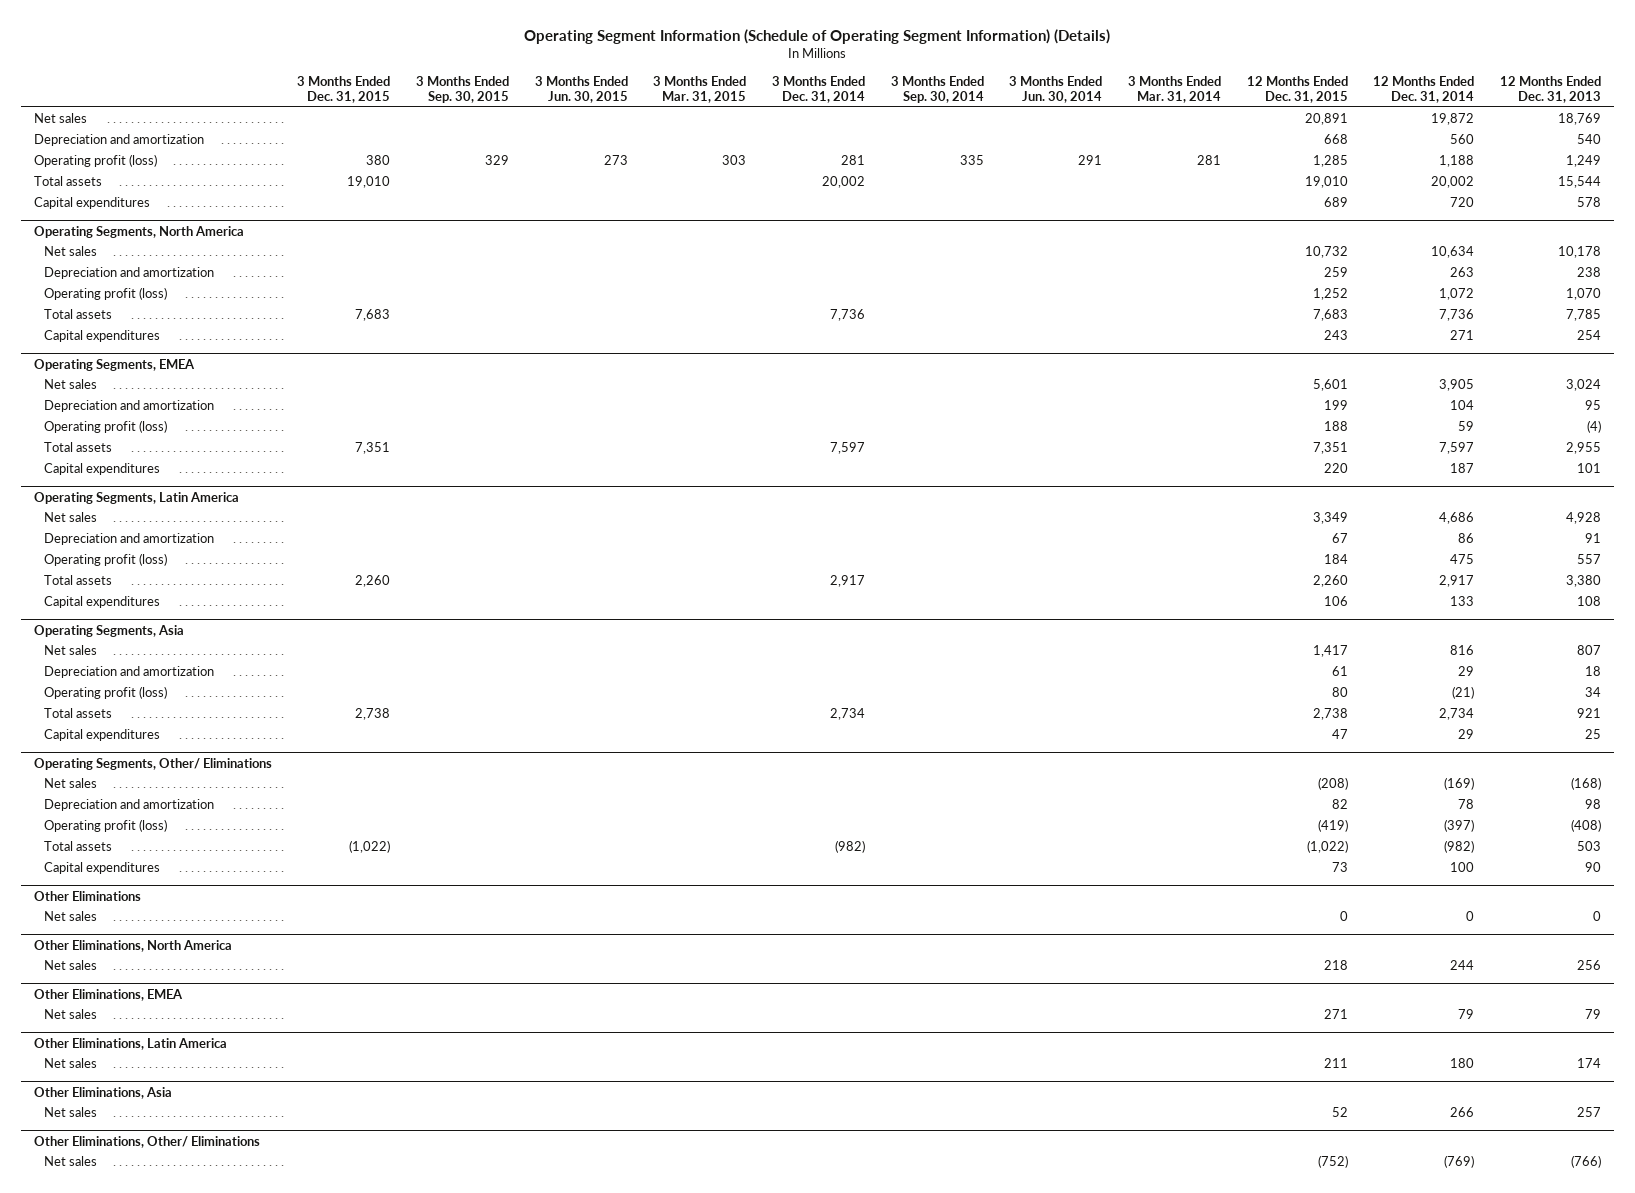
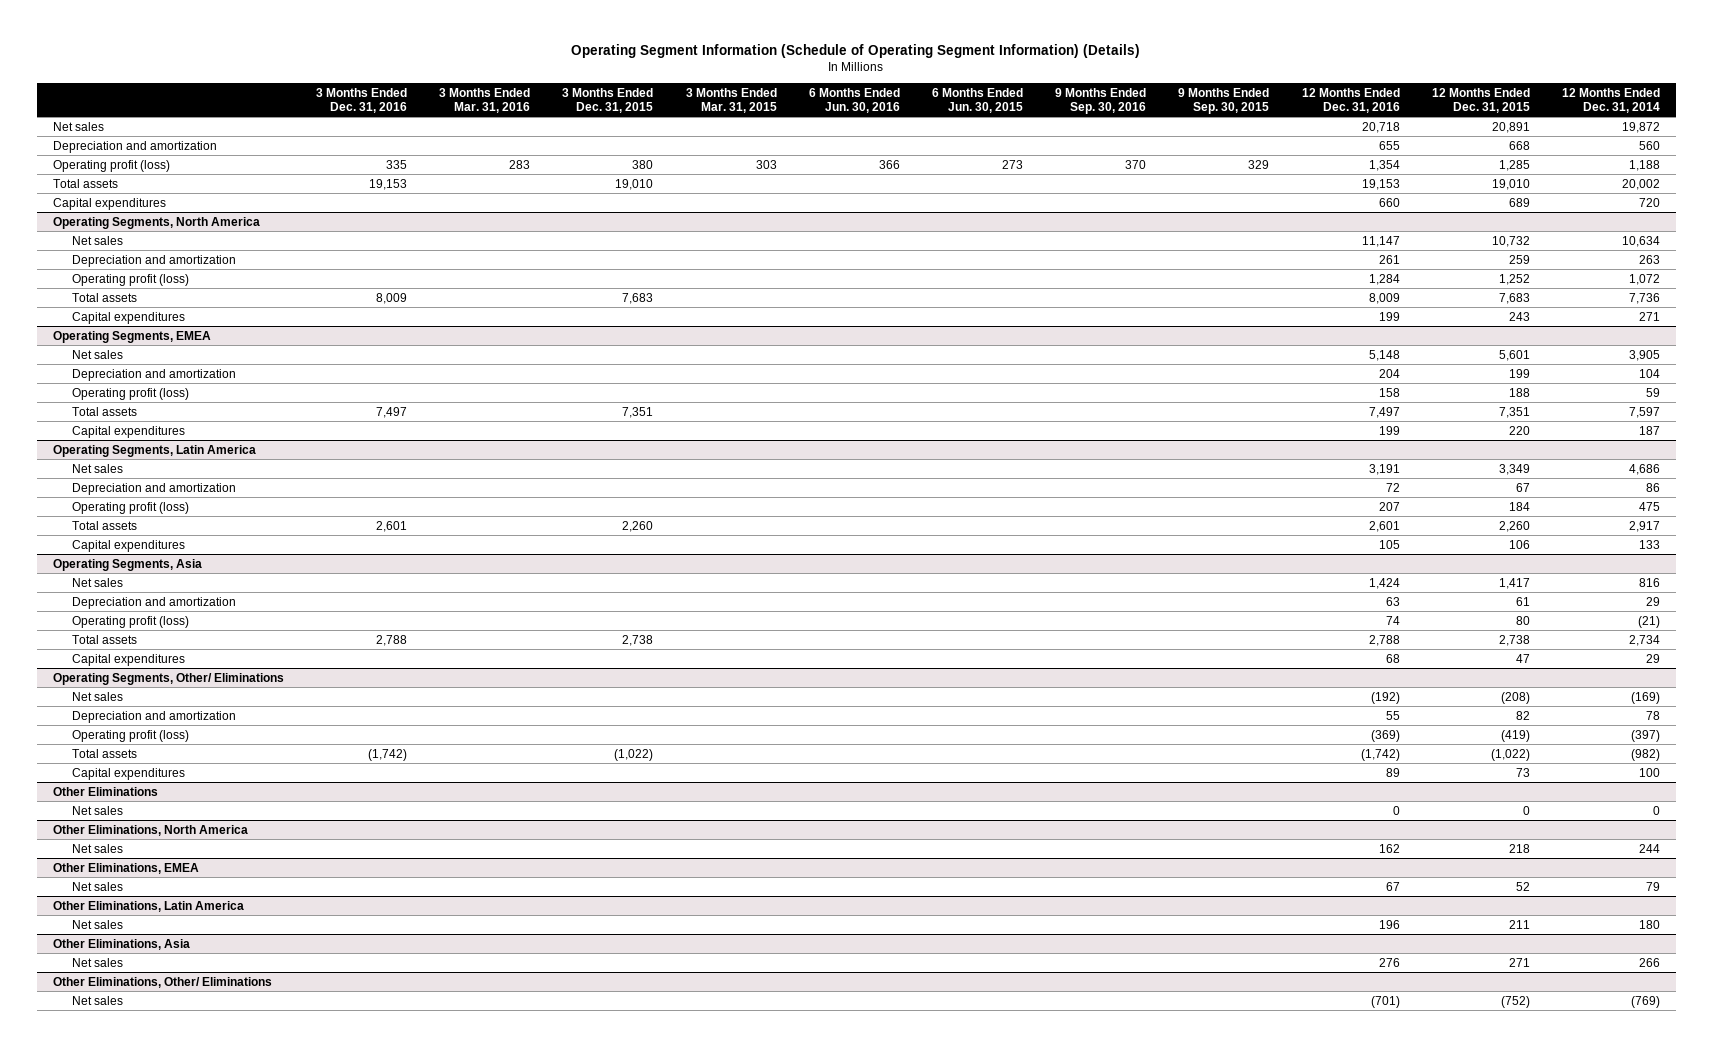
- | 3 Months Ended Dec. 31, 2015 | 3 Months Ended Sep. 30, 2015 | 3 Months Ended Jun. 30, 2015 | 3 Months Ended Mar. 31, 2015 | 3 Months Ended Dec. 31, 2014 | 3 Months Ended Sep. 30, 2014 | 3 Months Ended Jun. 30, 2014 | 3 Months Ended Mar. 31, 2014 | 12 Months Ended Dec. 31, 2015 | 12 Months Ended Dec. 31, 2014 | 12 Months Ended Dec. 31, 2013
+ | 3 Months Ended Dec. 31, 2016 | 3 Months Ended Mar. 31, 2016 | 3 Months Ended Dec. 31, 2015 | 3 Months Ended Mar. 31, 2015 | 6 Months Ended Jun. 30, 2016 | 6 Months Ended Jun. 30, 2015 | 9 Months Ended Sep. 30, 2016 | 9 Months Ended Sep. 30, 2015 | 12 Months Ended Dec. 31, 2016 | 12 Months Ended Dec. 31, 2015 | 12 Months Ended Dec. 31, 2014
@ Other Eliminations, EMEA
- Net sales | | | | | | | | | 271 | 79 | 79
+ Net sales | | | | | | | | | 67 | 52 | 79
@ Other Eliminations, Asia
- Net sales | | | | | | | | | 52 | 266 | 257
+ Net sales | | | | | | | | | 276 | 271 | 266

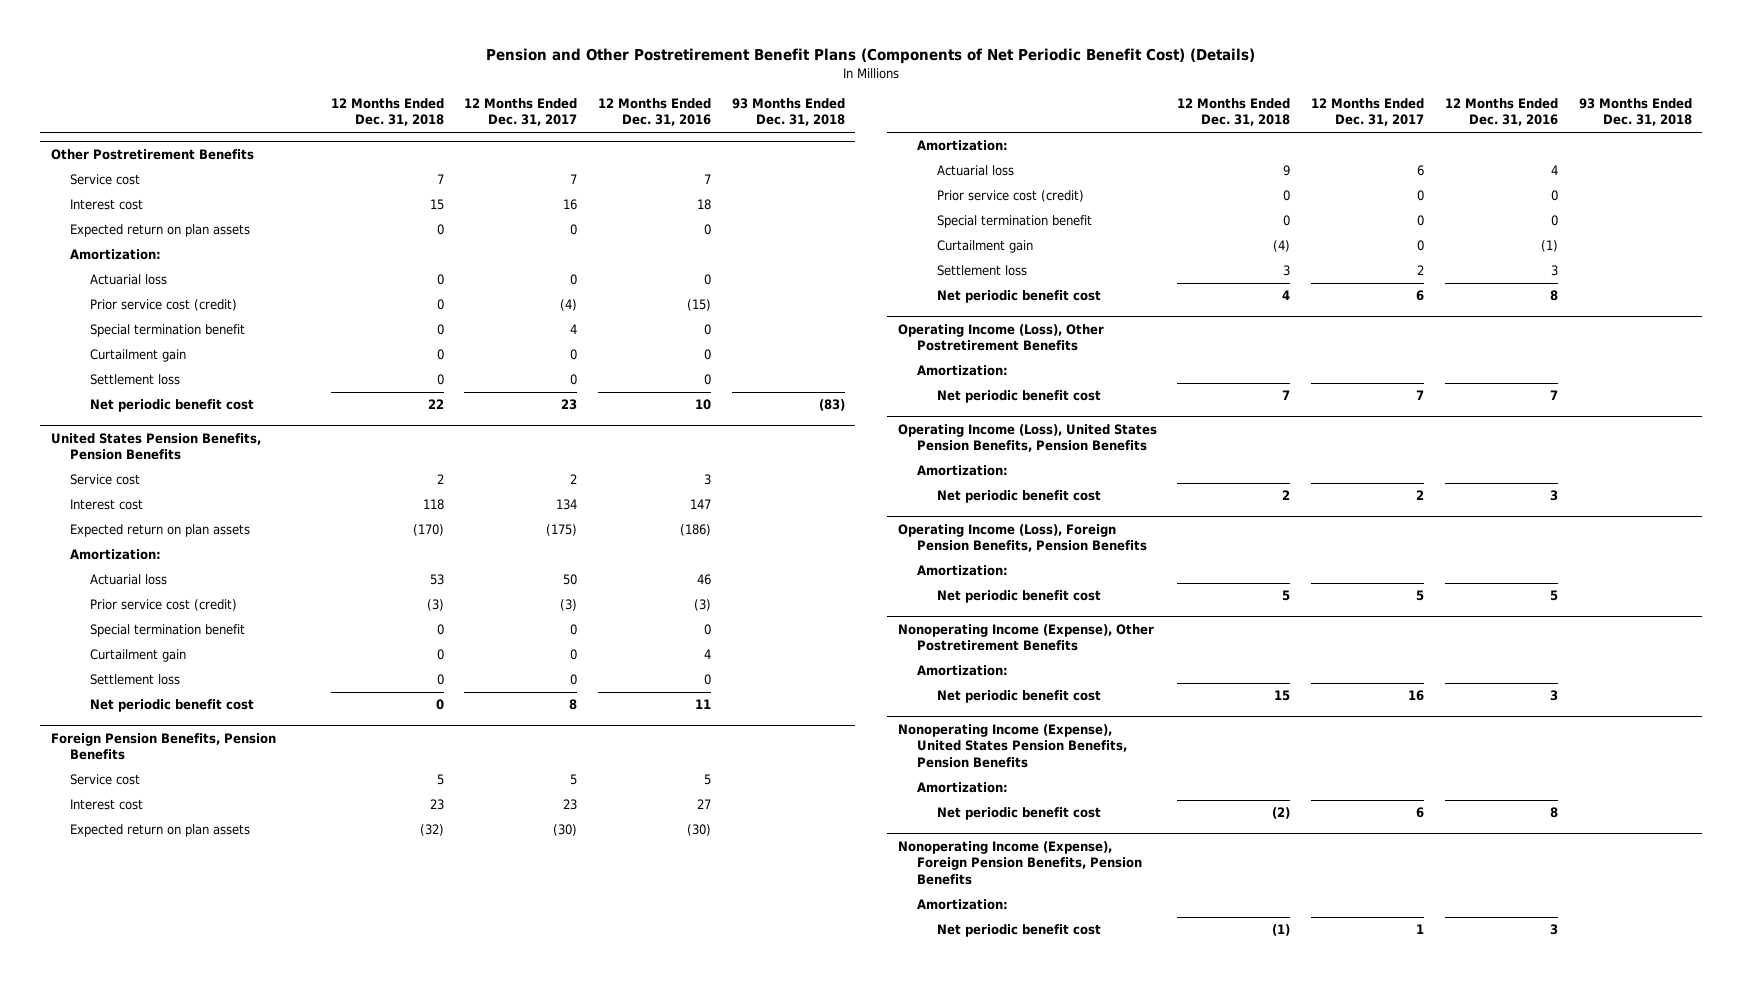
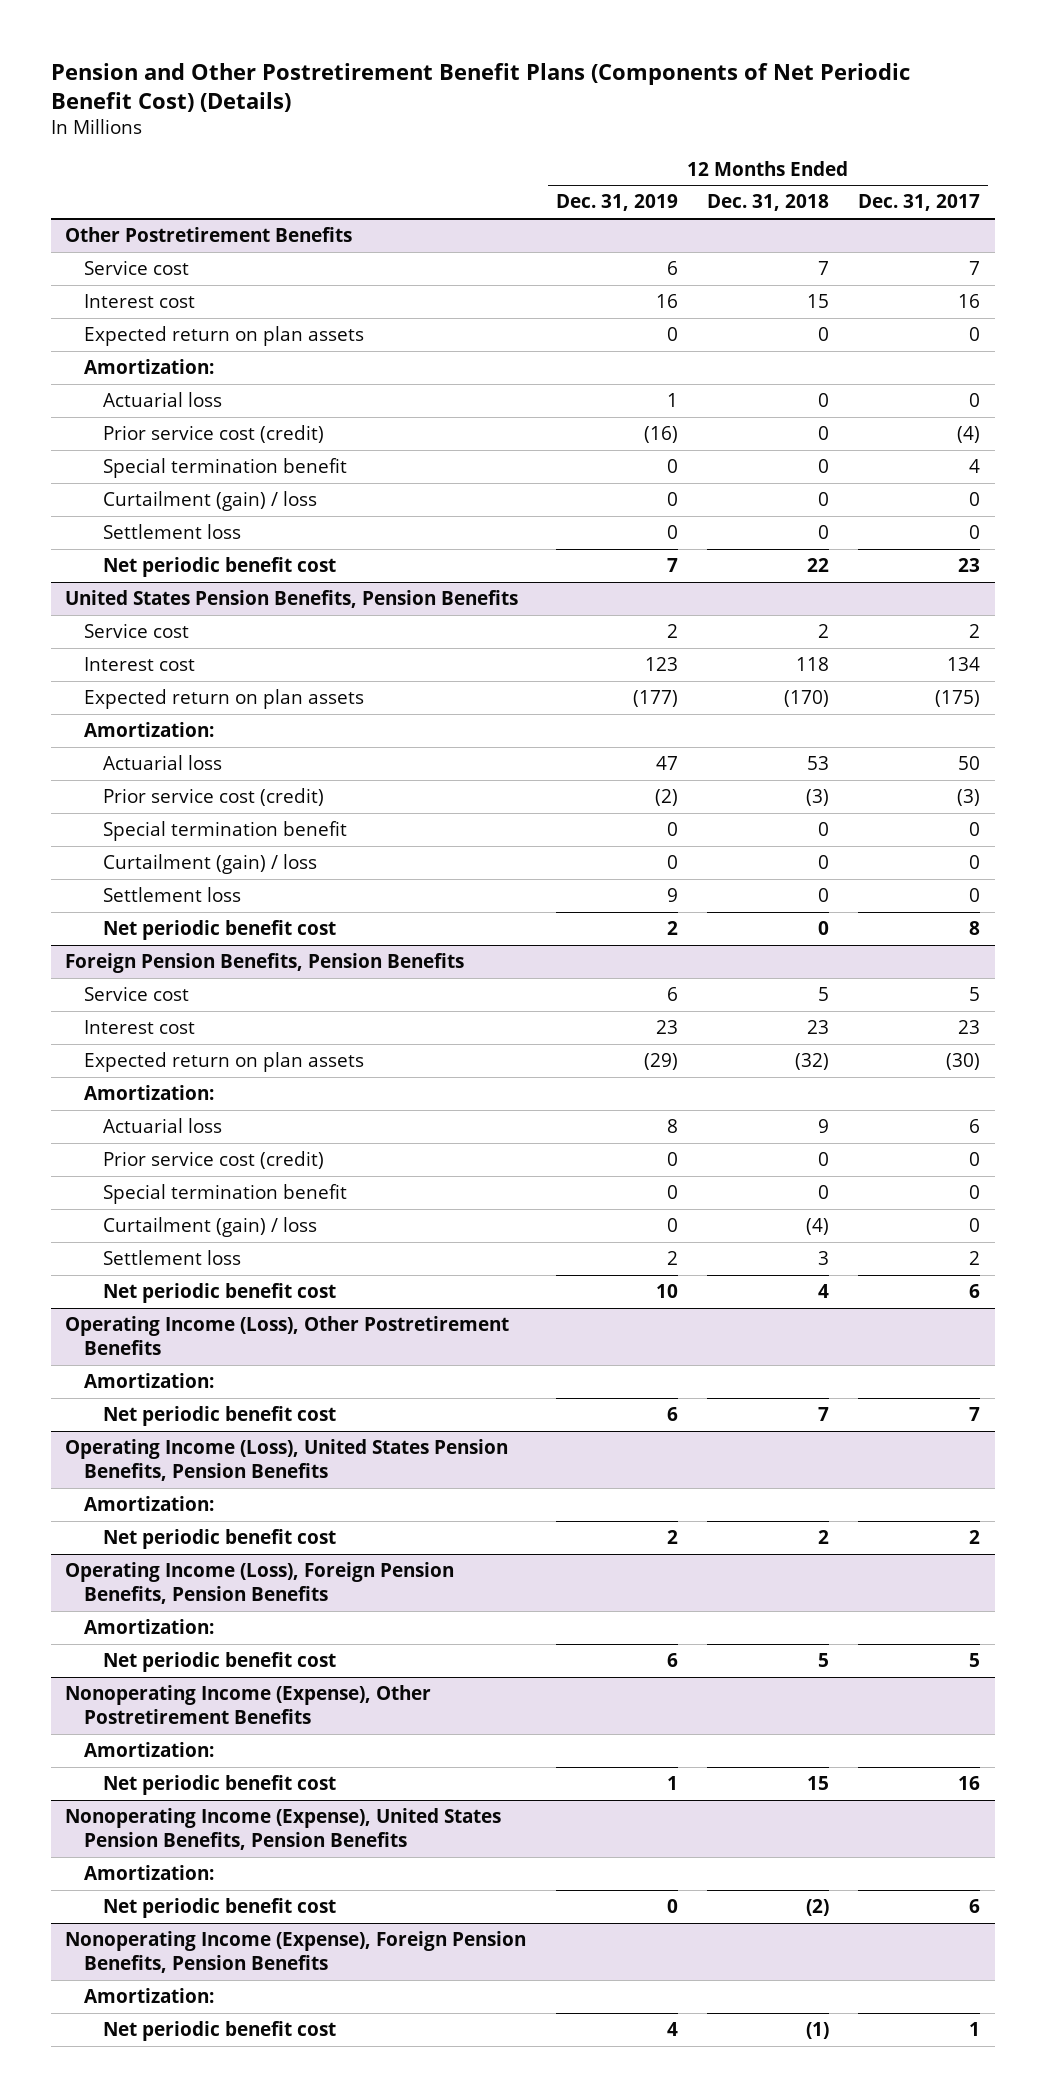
- | 12 Months Ended Dec. 31, 2018 | 12 Months Ended Dec. 31, 2017 | 12 Months Ended Dec. 31, 2016 | 93 Months Ended Dec. 31, 2018
+ | 12 Months Ended Dec. 31, 2019 | 12 Months Ended Dec. 31, 2018 | 12 Months Ended Dec. 31, 2017
@ Other Postretirement Benefits
- Curtailment gain | 0 | 0 | 0 |
+ Curtailment (gain) / loss | 0 | 0 | 0
@ United States Pension Benefits, Pension Benefits
- Curtailment gain | 0 | 0 | 4 |
+ Curtailment (gain) / loss | 0 | 0 | 0
@ Foreign Pension Benefits, Pension Benefits
- Curtailment gain | (4) | 0 | (1) |
+ Curtailment (gain) / loss | 0 | (4) | 0

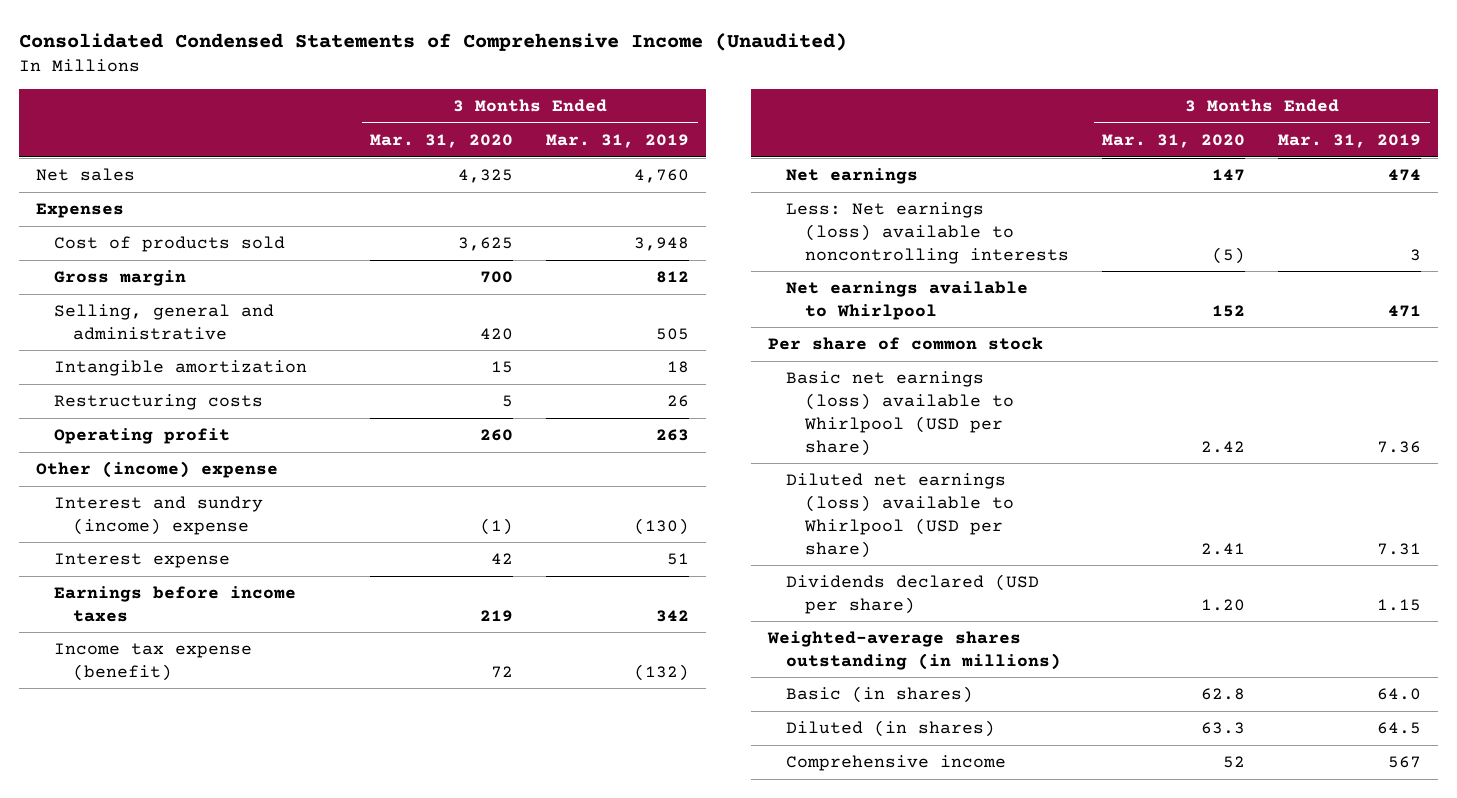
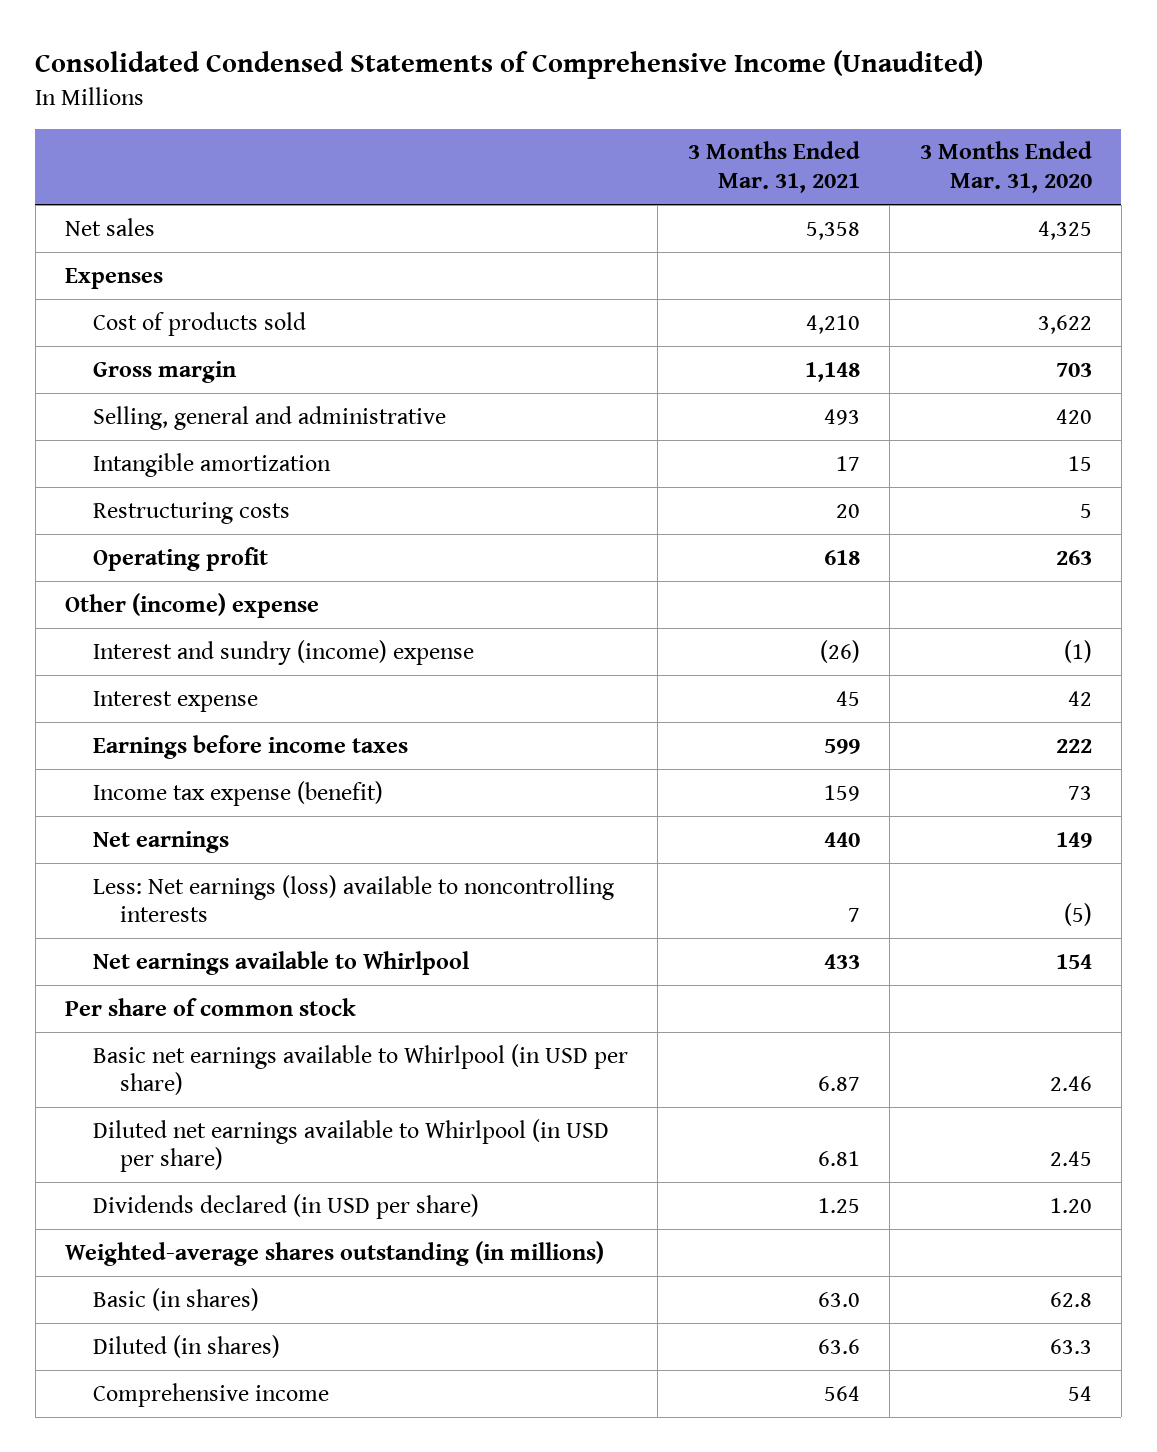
- | 3 Months Ended Mar. 31, 2020 | 3 Months Ended Mar. 31, 2019
+ | 3 Months Ended Mar. 31, 2021 | 3 Months Ended Mar. 31, 2020
- Cost of products sold | 3,625 | 3,948
- Gross margin | 700 | 812
+ Cost of products sold | 4,210 | 3,622
+ Gross margin | 1,148 | 703
- Operating profit | 260 | 263
+ Operating profit | 618 | 263
- Earnings before income taxes | 219 | 342
- Income tax expense (benefit) | 72 | (132)
- Net earnings | 147 | 474
+ Earnings before income taxes | 599 | 222
+ Income tax expense (benefit) | 159 | 73
+ Net earnings | 440 | 149
- Net earnings available to Whirlpool | 152 | 471
+ Net earnings available to Whirlpool | 433 | 154
- Basic net earnings (loss) available to Whirlpool (USD per share) | 2.42 | 7.36
- Diluted net earnings (loss) available to Whirlpool (USD per share) | 2.41 | 7.31
- Dividends declared (USD per share) | 1.20 | 1.15
+ Basic net earnings available to Whirlpool (in USD per share) | 6.87 | 2.46
+ Diluted net earnings available to Whirlpool (in USD per share) | 6.81 | 2.45
+ Dividends declared (in USD per share) | 1.25 | 1.20
- Comprehensive income | 52 | 567
+ Comprehensive income | 564 | 54

